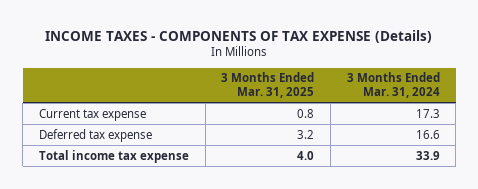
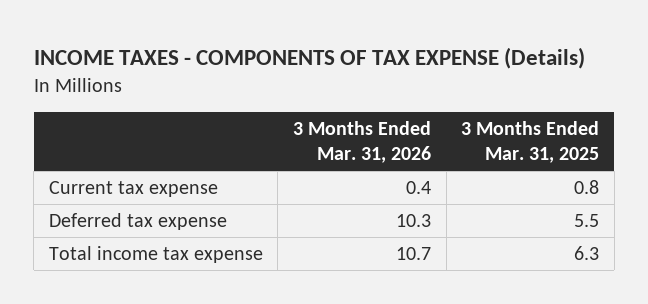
- | 3 Months Ended Mar. 31, 2025 | 3 Months Ended Mar. 31, 2024
+ | 3 Months Ended Mar. 31, 2026 | 3 Months Ended Mar. 31, 2025
- Deferred tax expense | 3.2 | 16.6
- Total income tax expense | 4.0 | 33.9
+ Deferred tax expense | 10.3 | 5.5
+ Total income tax expense | 10.7 | 6.3

